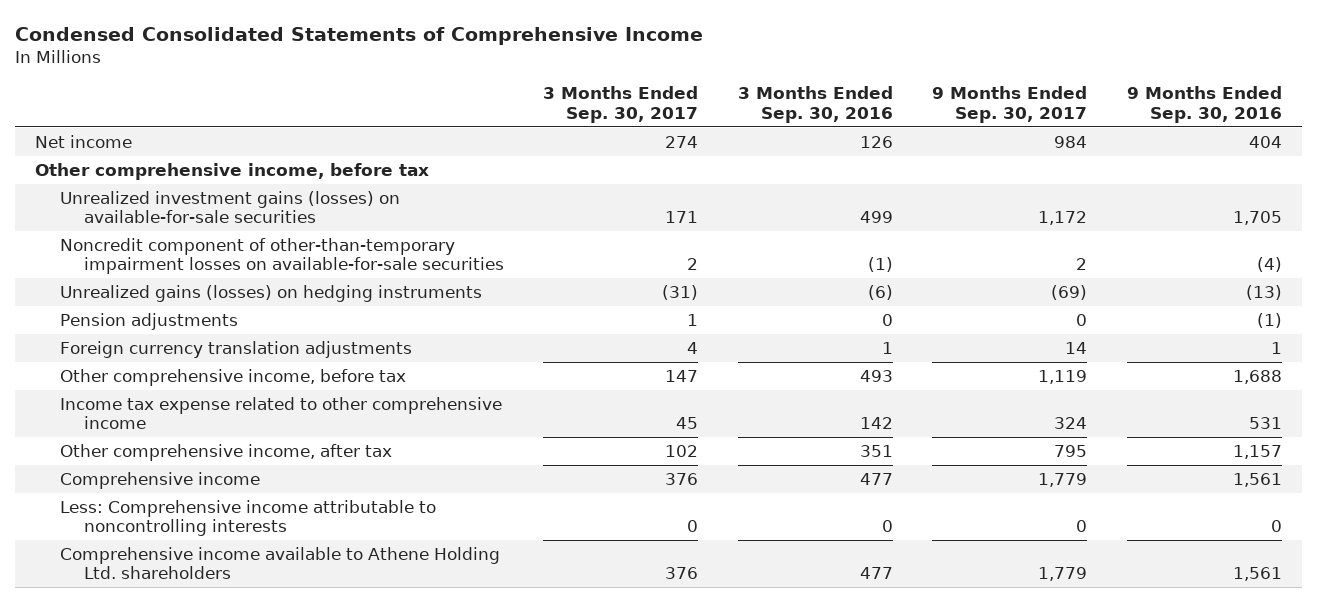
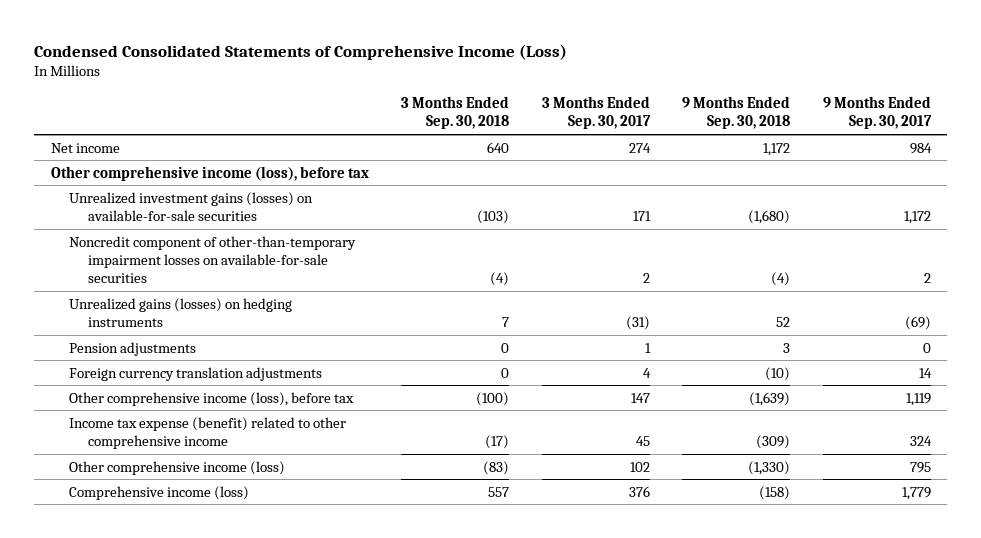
- Condensed Consolidated Statements of Comprehensive Income
+ Condensed Consolidated Statements of Comprehensive Income (Loss)
- | 3 Months Ended Sep. 30, 2017 | 3 Months Ended Sep. 30, 2016 | 9 Months Ended Sep. 30, 2017 | 9 Months Ended Sep. 30, 2016
+ | 3 Months Ended Sep. 30, 2018 | 3 Months Ended Sep. 30, 2017 | 9 Months Ended Sep. 30, 2018 | 9 Months Ended Sep. 30, 2017
- Other comprehensive income, before tax
+ Other comprehensive income (loss), before tax
- Other comprehensive income, before tax | 147 | 493 | 1,119 | 1,688
- Income tax expense related to other comprehensive income | 45 | 142 | 324 | 531
- Other comprehensive income, after tax | 102 | 351 | 795 | 1,157
- Comprehensive income | 376 | 477 | 1,779 | 1,561
- Less: Comprehensive income attributable to noncontrolling interests | 0 | 0 | 0 | 0
- Comprehensive income available to Athene Holding Ltd. shareholders | 376 | 477 | 1,779 | 1,561
+ Other comprehensive income (loss), before tax | (100) | 147 | (1,639) | 1,119
+ Income tax expense (benefit) related to other comprehensive income | (17) | 45 | (309) | 324
+ Other comprehensive income (loss) | (83) | 102 | (1,330) | 795
+ Comprehensive income (loss) | 557 | 376 | (158) | 1,779

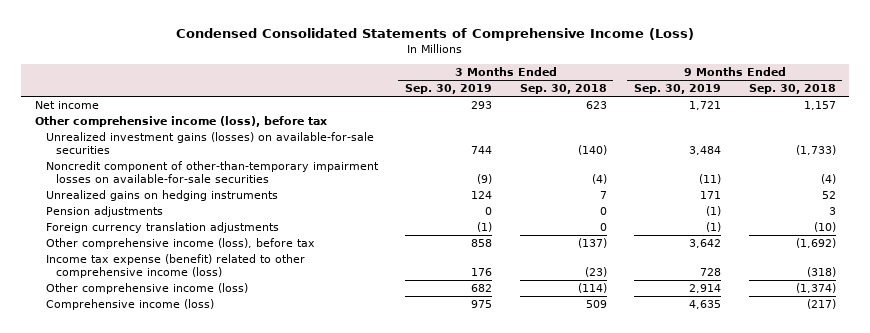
- | 3 Months Ended Sep. 30, 2018 | 3 Months Ended Sep. 30, 2017 | 9 Months Ended Sep. 30, 2018 | 9 Months Ended Sep. 30, 2017
+ | 3 Months Ended Sep. 30, 2019 | 3 Months Ended Sep. 30, 2018 | 9 Months Ended Sep. 30, 2019 | 9 Months Ended Sep. 30, 2018
- Net income | 640 | 274 | 1,172 | 984
+ Net income | 293 | 623 | 1,721 | 1,157
- Unrealized investment gains (losses) on available-for-sale securities | (103) | 171 | (1,680) | 1,172
+ Unrealized investment gains (losses) on available-for-sale securities | 744 | (140) | 3,484 | (1,733)
- Unrealized gains (losses) on hedging instruments | 7 | (31) | 52 | (69)
+ Unrealized gains on hedging instruments | 124 | 7 | 171 | 52
- Other comprehensive income (loss), before tax | (100) | 147 | (1,639) | 1,119
- Income tax expense (benefit) related to other comprehensive income | (17) | 45 | (309) | 324
- Other comprehensive income (loss) | (83) | 102 | (1,330) | 795
- Comprehensive income (loss) | 557 | 376 | (158) | 1,779
+ Other comprehensive income (loss), before tax | 858 | (137) | 3,642 | (1,692)
+ Income tax expense (benefit) related to other comprehensive income (loss) | 176 | (23) | 728 | (318)
+ Other comprehensive income (loss) | 682 | (114) | 2,914 | (1,374)
+ Comprehensive income (loss) | 975 | 509 | 4,635 | (217)

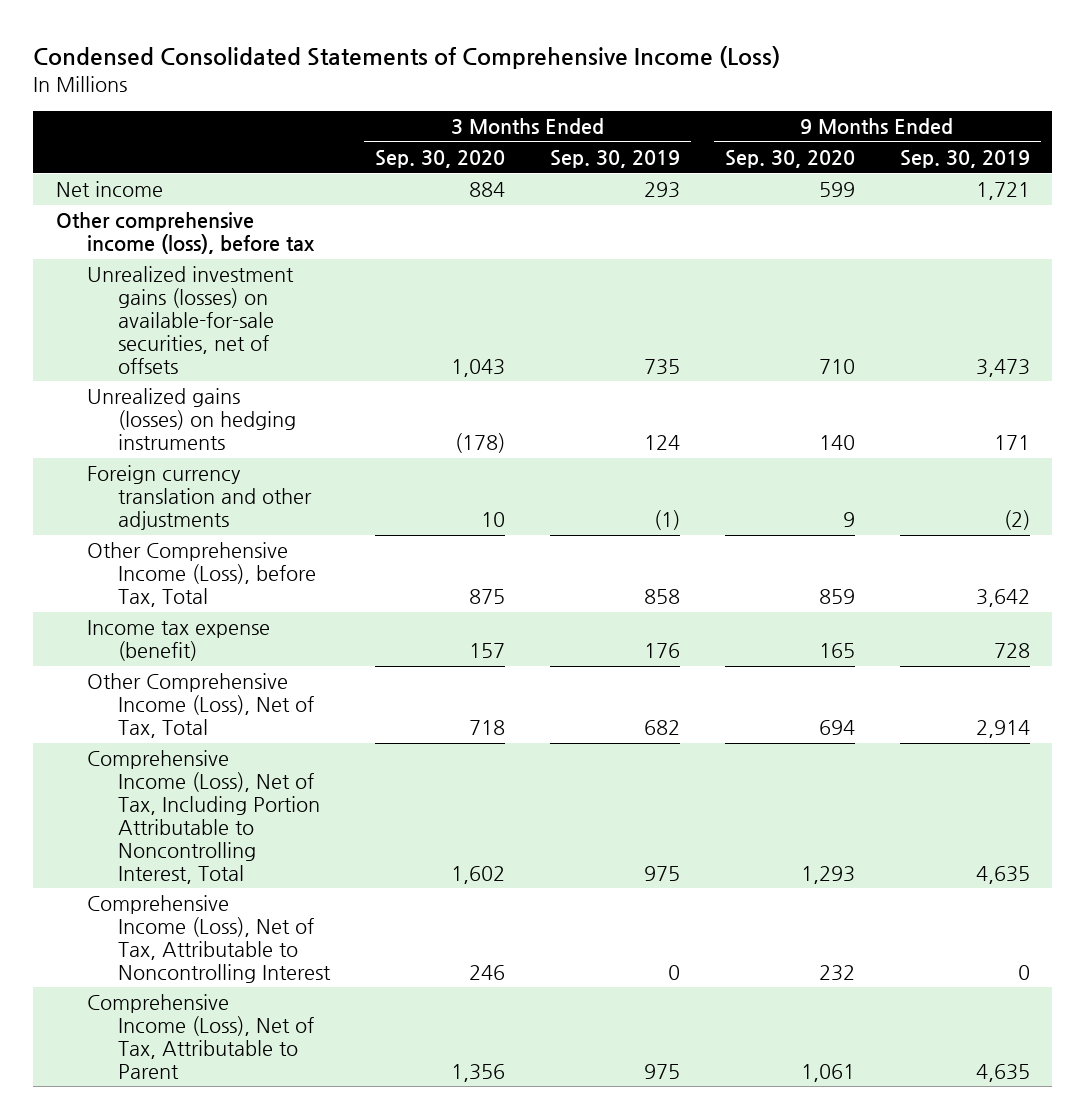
- | 3 Months Ended Sep. 30, 2019 | 3 Months Ended Sep. 30, 2018 | 9 Months Ended Sep. 30, 2019 | 9 Months Ended Sep. 30, 2018
+ | 3 Months Ended Sep. 30, 2020 | 3 Months Ended Sep. 30, 2019 | 9 Months Ended Sep. 30, 2020 | 9 Months Ended Sep. 30, 2019
- Unrealized investment gains (losses) on available-for-sale securities | 744 | (140) | 3,484 | (1,733)
- Noncredit component of other-than-temporary impairment losses on available-for-sale securities | (9) | (4) | (11) | (4)
- Unrealized gains on hedging instruments | 124 | 7 | 171 | 52
- Pension adjustments | 0 | 0 | (1) | 3
- Foreign currency translation adjustments | (1) | 0 | (1) | (10)
- Other comprehensive income (loss), before tax | 858 | (137) | 3,642 | (1,692)
- Income tax expense (benefit) related to other comprehensive income (loss) | 176 | (23) | 728 | (318)
- Other comprehensive income (loss) | 682 | (114) | 2,914 | (1,374)
- Comprehensive income (loss) | 975 | 509 | 4,635 | (217)
+ Unrealized investment gains (losses) on available-for-sale securities, net of offsets | 1,043 | 735 | 710 | 3,473
+ Unrealized gains (losses) on hedging instruments | (178) | 124 | 140 | 171
+ Foreign currency translation and other adjustments | 10 | (1) | 9 | (2)
+ Other Comprehensive Income (Loss), before Tax, Total | 875 | 858 | 859 | 3,642
+ Income tax expense (benefit) | 157 | 176 | 165 | 728
+ Other Comprehensive Income (Loss), Net of Tax, Total | 718 | 682 | 694 | 2,914
+ Comprehensive Income (Loss), Net of Tax, Including Portion Attributable to Noncontrolling Interest, Total | 1,602 | 975 | 1,293 | 4,635
+ Comprehensive Income (Loss), Net of Tax, Attributable to Noncontrolling Interest | 246 | 0 | 232 | 0
+ Comprehensive Income (Loss), Net of Tax, Attributable to Parent | 1,356 | 975 | 1,061 | 4,635

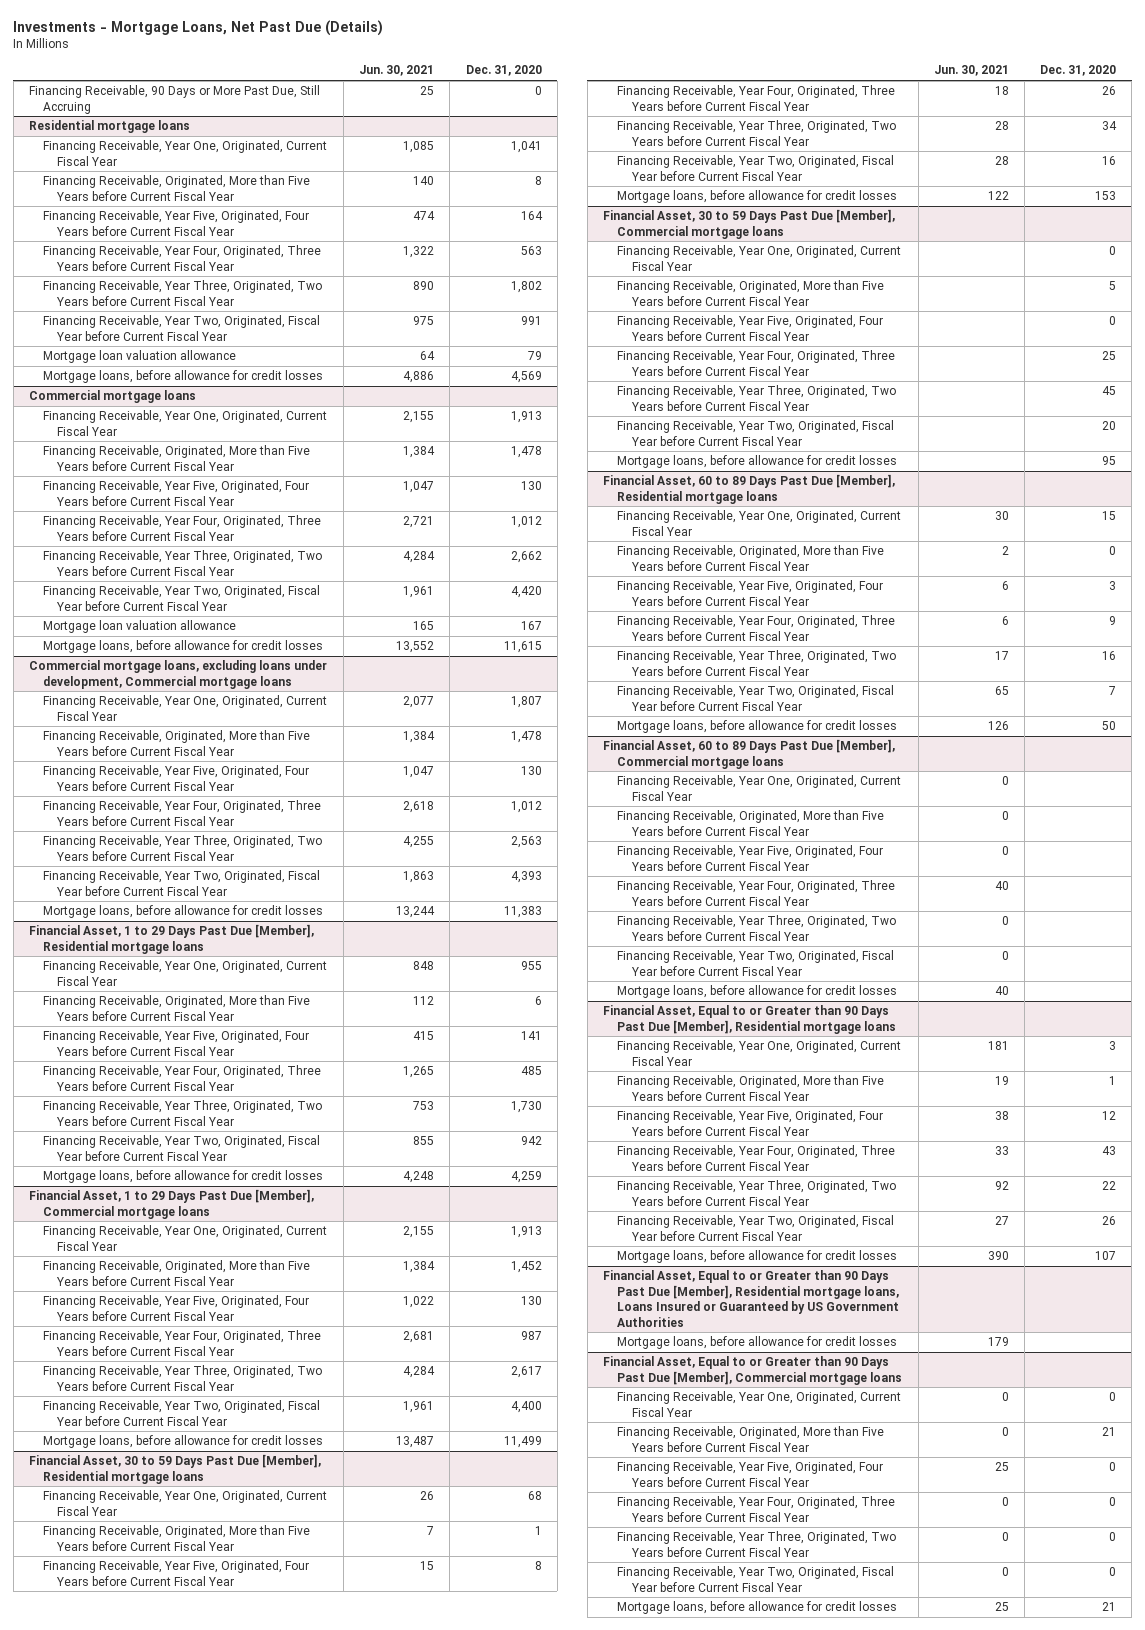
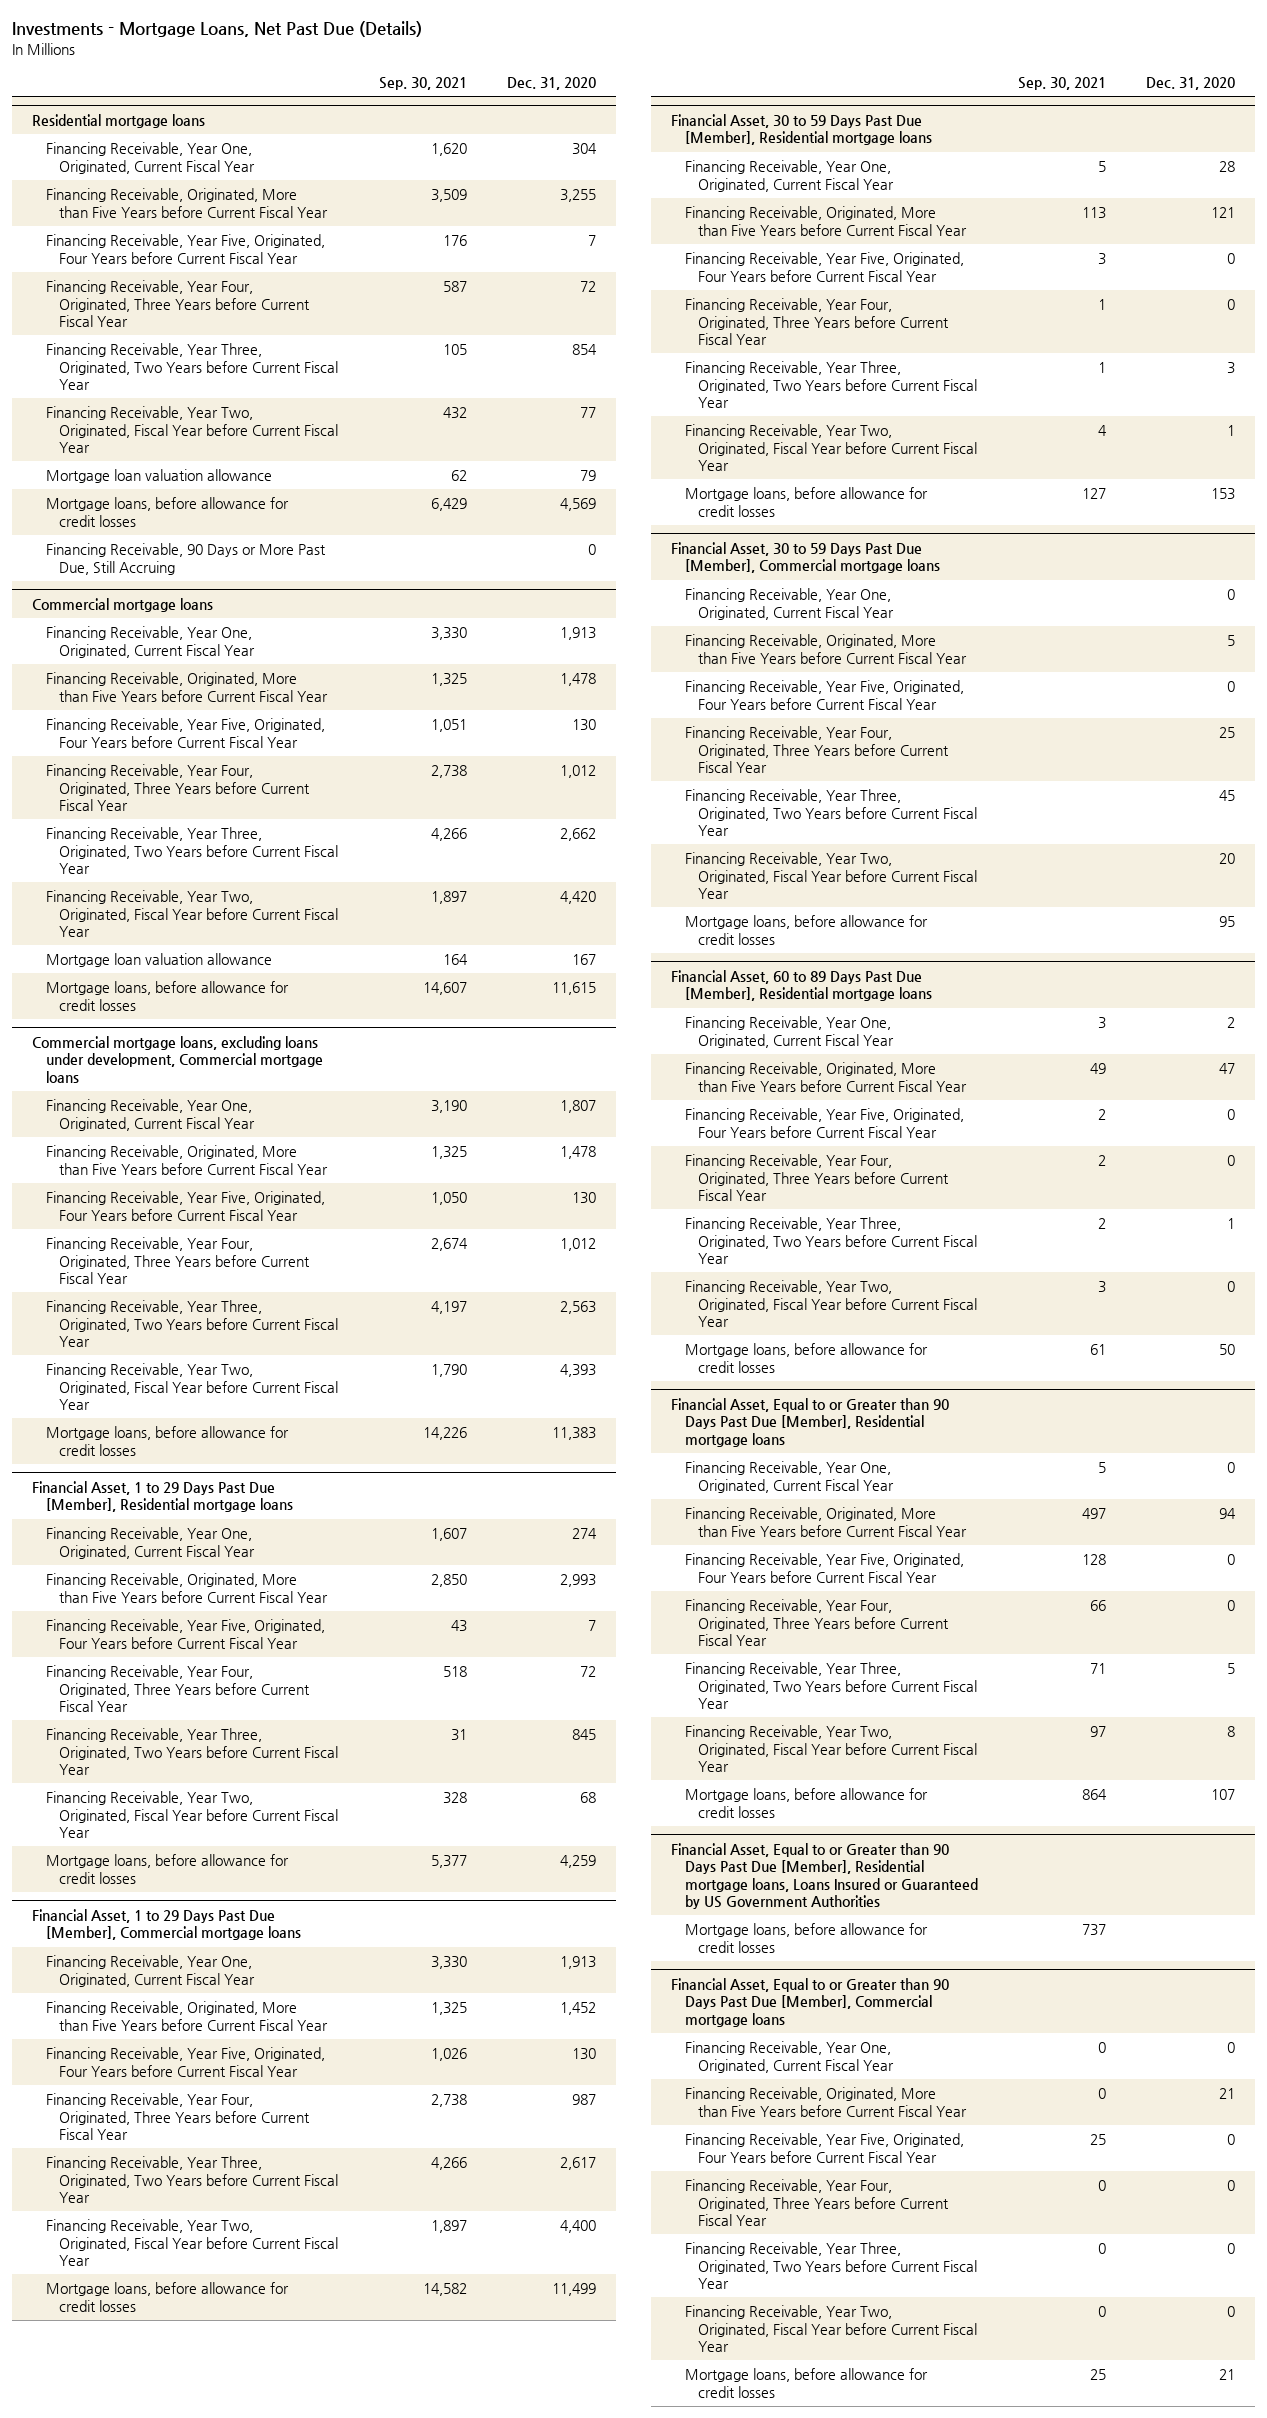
- | Jun. 30, 2021 | Dec. 31, 2020
+ | Sep. 30, 2021 | Dec. 31, 2020
- Financing Receivable, 90 Days or More Past Due, Still Accruing | 25 | 0
@ Residential mortgage loans
- Financing Receivable, Year One, Originated, Current Fiscal Year | 1,085 | 1,041
- Financing Receivable, Originated, More than Five Years before Current Fiscal Year | 140 | 8
- Financing Receivable, Year Five, Originated, Four Years before Current Fiscal Year | 474 | 164
- Financing Receivable, Year Four, Originated, Three Years before Current Fiscal Year | 1,322 | 563
- Financing Receivable, Year Three, Originated, Two Years before Current Fiscal Year | 890 | 1,802
- Financing Receivable, Year Two, Originated, Fiscal Year before Current Fiscal Year | 975 | 991
+ Financing Receivable, Year One, Originated, Current Fiscal Year | 1,620 | 304
+ Financing Receivable, Originated, More than Five Years before Current Fiscal Year | 3,509 | 3,255
+ Financing Receivable, Year Five, Originated, Four Years before Current Fiscal Year | 176 | 7
+ Financing Receivable, Year Four, Originated, Three Years before Current Fiscal Year | 587 | 72
+ Financing Receivable, Year Three, Originated, Two Years before Current Fiscal Year | 105 | 854
+ Financing Receivable, Year Two, Originated, Fiscal Year before Current Fiscal Year | 432 | 77
+ Financing Receivable, 90 Days or More Past Due, Still Accruing | | 0
@ Financial Asset, 1 to 29 Days Past Due [Member], Residential mortgage loans
- Financing Receivable, Year One, Originated, Current Fiscal Year | 848 | 955
- Financing Receivable, Originated, More than Five Years before Current Fiscal Year | 112 | 6
- Financing Receivable, Year Five, Originated, Four Years before Current Fiscal Year | 415 | 141
- Financing Receivable, Year Four, Originated, Three Years before Current Fiscal Year | 1,265 | 485
- Financing Receivable, Year Three, Originated, Two Years before Current Fiscal Year | 753 | 1,730
- Financing Receivable, Year Two, Originated, Fiscal Year before Current Fiscal Year | 855 | 942
+ Financing Receivable, Year One, Originated, Current Fiscal Year | 1,607 | 274
+ Financing Receivable, Originated, More than Five Years before Current Fiscal Year | 2,850 | 2,993
+ Financing Receivable, Year Five, Originated, Four Years before Current Fiscal Year | 43 | 7
+ Financing Receivable, Year Four, Originated, Three Years before Current Fiscal Year | 518 | 72
+ Financing Receivable, Year Three, Originated, Two Years before Current Fiscal Year | 31 | 845
+ Financing Receivable, Year Two, Originated, Fiscal Year before Current Fiscal Year | 328 | 68
@ Financial Asset, 30 to 59 Days Past Due [Member], Residential mortgage loans
- Financing Receivable, Year One, Originated, Current Fiscal Year | 26 | 68
- Financing Receivable, Originated, More than Five Years before Current Fiscal Year | 7 | 1
- Financing Receivable, Year Five, Originated, Four Years before Current Fiscal Year | 15 | 8
- Financing Receivable, Year Four, Originated, Three Years before Current Fiscal Year | 18 | 26
- Financing Receivable, Year Three, Originated, Two Years before Current Fiscal Year | 28 | 34
- Financing Receivable, Year Two, Originated, Fiscal Year before Current Fiscal Year | 28 | 16
+ Financing Receivable, Year One, Originated, Current Fiscal Year | 5 | 28
+ Financing Receivable, Originated, More than Five Years before Current Fiscal Year | 113 | 121
+ Financing Receivable, Year Five, Originated, Four Years before Current Fiscal Year | 3 | 0
+ Financing Receivable, Year Four, Originated, Three Years before Current Fiscal Year | 1 | 0
+ Financing Receivable, Year Three, Originated, Two Years before Current Fiscal Year | 1 | 3
+ Financing Receivable, Year Two, Originated, Fiscal Year before Current Fiscal Year | 4 | 1
@ Financial Asset, 60 to 89 Days Past Due [Member], Residential mortgage loans
- Financing Receivable, Year One, Originated, Current Fiscal Year | 30 | 15
- Financing Receivable, Originated, More than Five Years before Current Fiscal Year | 2 | 0
- Financing Receivable, Year Five, Originated, Four Years before Current Fiscal Year | 6 | 3
- Financing Receivable, Year Four, Originated, Three Years before Current Fiscal Year | 6 | 9
- Financing Receivable, Year Three, Originated, Two Years before Current Fiscal Year | 17 | 16
- Financing Receivable, Year Two, Originated, Fiscal Year before Current Fiscal Year | 65 | 7
+ Financing Receivable, Year One, Originated, Current Fiscal Year | 3 | 2
+ Financing Receivable, Originated, More than Five Years before Current Fiscal Year | 49 | 47
+ Financing Receivable, Year Five, Originated, Four Years before Current Fiscal Year | 2 | 0
+ Financing Receivable, Year Four, Originated, Three Years before Current Fiscal Year | 2 | 0
+ Financing Receivable, Year Three, Originated, Two Years before Current Fiscal Year | 2 | 1
+ Financing Receivable, Year Two, Originated, Fiscal Year before Current Fiscal Year | 3 | 0
- Financial Asset, 60 to 89 Days Past Due [Member], Commercial mortgage loans
- Financing Receivable, Year One, Originated, Current Fiscal Year | 0 |
- Financing Receivable, Originated, More than Five Years before Current Fiscal Year | 0 |
- Financing Receivable, Year Five, Originated, Four Years before Current Fiscal Year | 0 |
- Financing Receivable, Year Four, Originated, Three Years before Current Fiscal Year | 40 |
- Financing Receivable, Year Three, Originated, Two Years before Current Fiscal Year | 0 |
- Financing Receivable, Year Two, Originated, Fiscal Year before Current Fiscal Year | 0 |
- Mortgage loans, before allowance for credit losses | 40 |
@ Financial Asset, Equal to or Greater than 90 Days Past Due [Member], Residential mortgage loans
- Financing Receivable, Year One, Originated, Current Fiscal Year | 181 | 3
- Financing Receivable, Originated, More than Five Years before Current Fiscal Year | 19 | 1
- Financing Receivable, Year Five, Originated, Four Years before Current Fiscal Year | 38 | 12
- Financing Receivable, Year Four, Originated, Three Years before Current Fiscal Year | 33 | 43
- Financing Receivable, Year Three, Originated, Two Years before Current Fiscal Year | 92 | 22
- Financing Receivable, Year Two, Originated, Fiscal Year before Current Fiscal Year | 27 | 26
+ Financing Receivable, Year One, Originated, Current Fiscal Year | 5 | 0
+ Financing Receivable, Originated, More than Five Years before Current Fiscal Year | 497 | 94
+ Financing Receivable, Year Five, Originated, Four Years before Current Fiscal Year | 128 | 0
+ Financing Receivable, Year Four, Originated, Three Years before Current Fiscal Year | 66 | 0
+ Financing Receivable, Year Three, Originated, Two Years before Current Fiscal Year | 71 | 5
+ Financing Receivable, Year Two, Originated, Fiscal Year before Current Fiscal Year | 97 | 8

